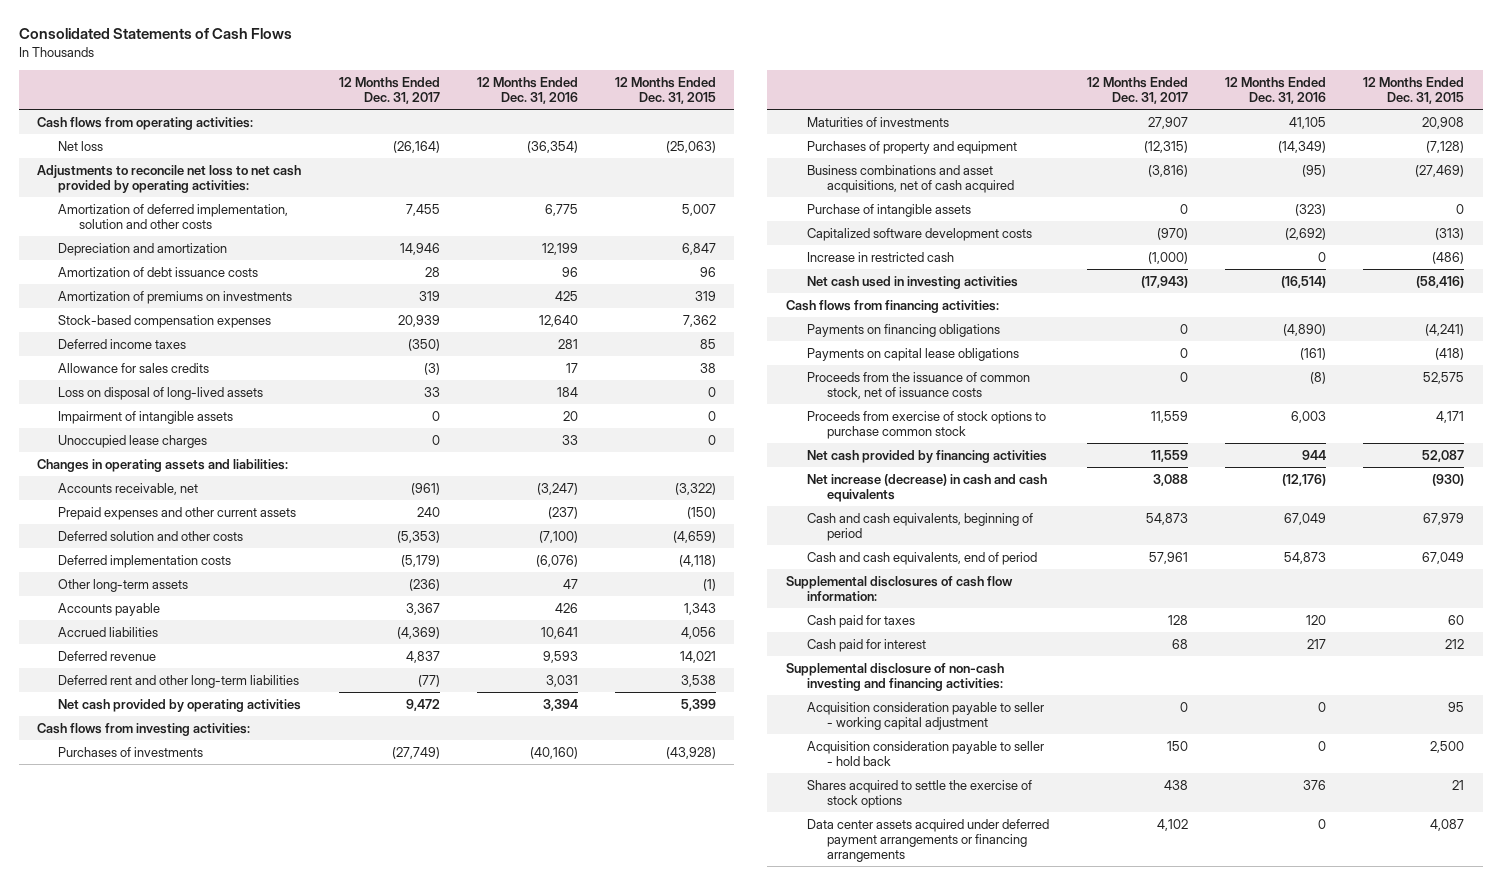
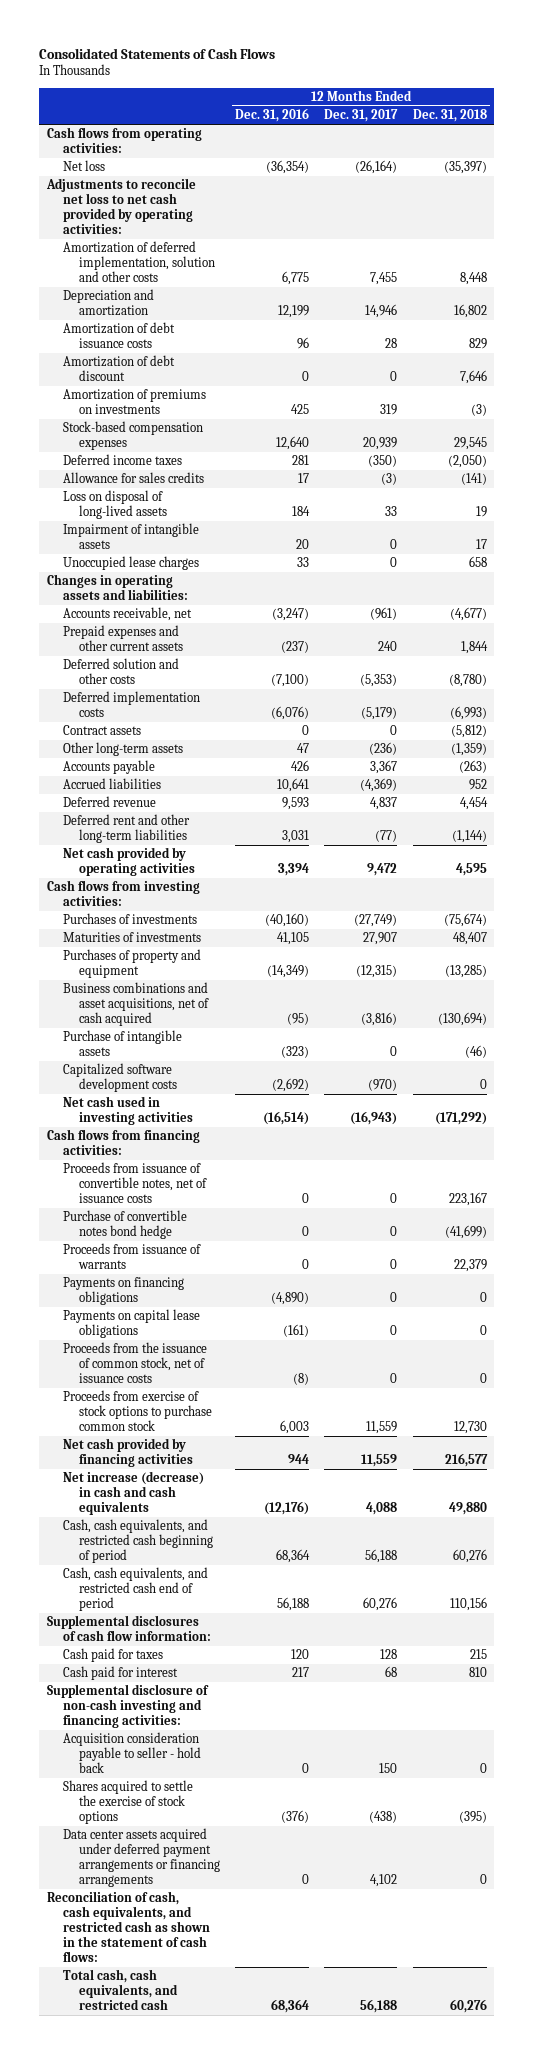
- | 12 Months Ended Dec. 31, 2017 | 12 Months Ended Dec. 31, 2016 | 12 Months Ended Dec. 31, 2015
+ | 12 Months Ended Dec. 31, 2016 | 12 Months Ended Dec. 31, 2017 | 12 Months Ended Dec. 31, 2018
+ Amortization of debt discount | 0 | 0 | 7,646
+ Contract assets | 0 | 0 | (5,812)
- Increase in restricted cash | (1,000) | 0 | (486)
- Net cash used in investing activities | (17,943) | (16,514) | (58,416)
+ Net cash used in investing activities | (16,514) | (16,943) | (171,292)
+ Proceeds from issuance of convertible notes, net of issuance costs | 0 | 0 | 223,167
+ Purchase of convertible notes bond hedge | 0 | 0 | (41,699)
+ Proceeds from issuance of warrants | 0 | 0 | 22,379
- Net increase (decrease) in cash and cash equivalents | 3,088 | (12,176) | (930)
- Cash and cash equivalents, beginning of period | 54,873 | 67,049 | 67,979
- Cash and cash equivalents, end of period | 57,961 | 54,873 | 67,049
+ Net increase (decrease) in cash and cash equivalents | (12,176) | 4,088 | 49,880
+ Cash, cash equivalents, and restricted cash beginning of period | 68,364 | 56,188 | 60,276
+ Cash, cash equivalents, and restricted cash end of period | 56,188 | 60,276 | 110,156
- Acquisition consideration payable to seller - working capital adjustment | 0 | 0 | 95
- Shares acquired to settle the exercise of stock options | 438 | 376 | 21
+ Shares acquired to settle the exercise of stock options | (376) | (438) | (395)
+ Reconciliation of cash, cash equivalents, and restricted cash as shown in the statement of cash flows:
+ Total cash, cash equivalents, and restricted cash | 68,364 | 56,188 | 60,276

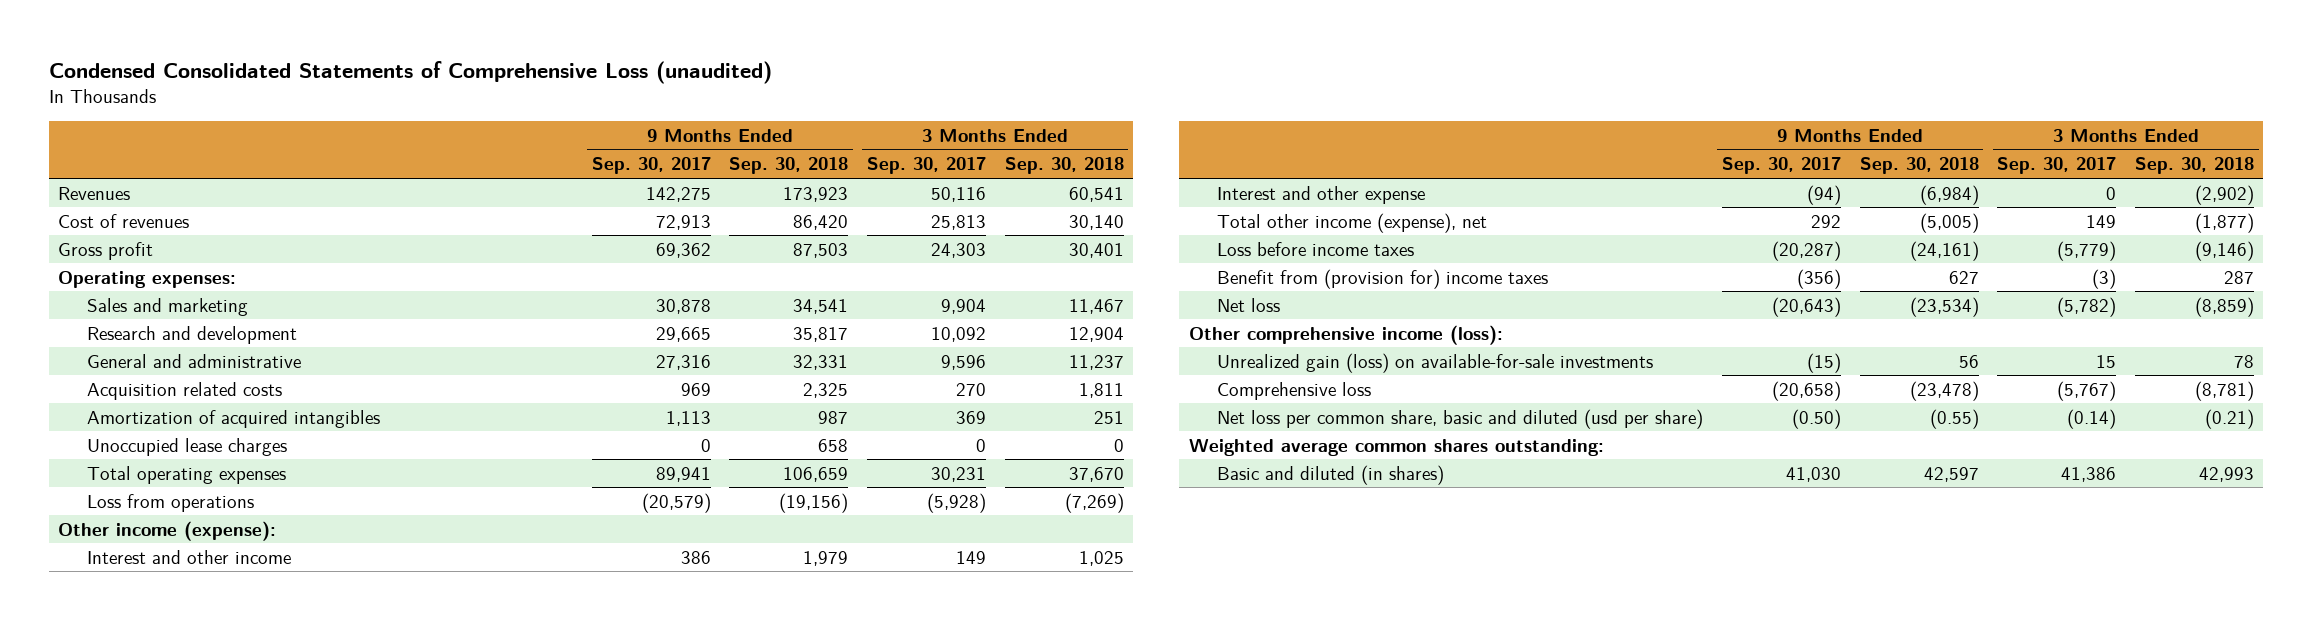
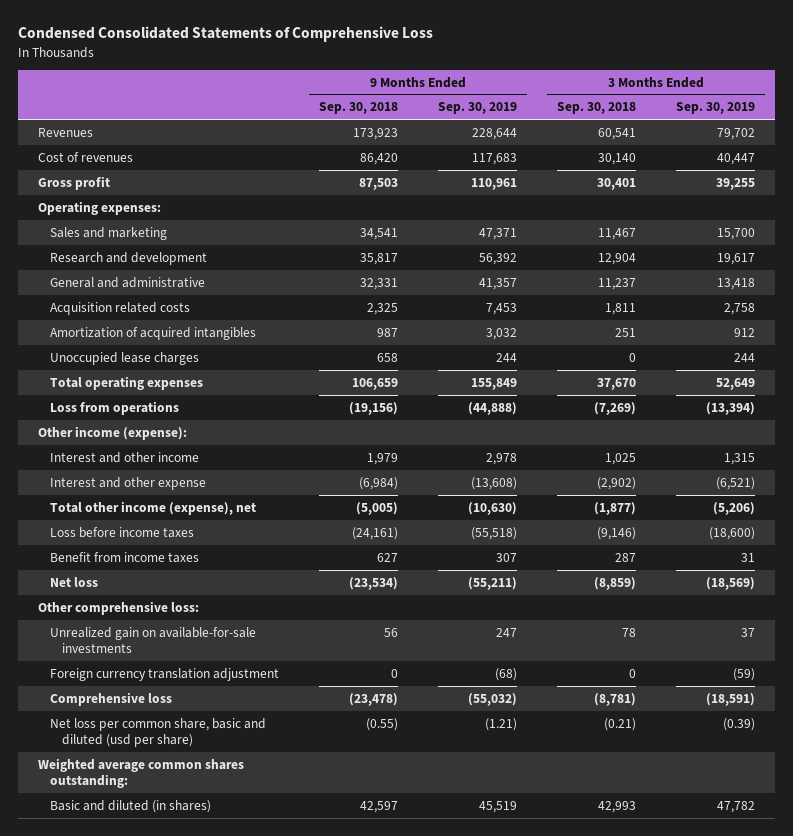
- Condensed Consolidated Statements of Comprehensive Loss (unaudited)
+ Condensed Consolidated Statements of Comprehensive Loss
- | 9 Months Ended Sep. 30, 2017 | 9 Months Ended Sep. 30, 2018 | 3 Months Ended Sep. 30, 2017 | 3 Months Ended Sep. 30, 2018
+ | 9 Months Ended Sep. 30, 2018 | 9 Months Ended Sep. 30, 2019 | 3 Months Ended Sep. 30, 2018 | 3 Months Ended Sep. 30, 2019
- Benefit from (provision for) income taxes | (356) | 627 | (3) | 287
+ Benefit from income taxes | 627 | 307 | 287 | 31
- Other comprehensive income (loss):
- Unrealized gain (loss) on available-for-sale investments | (15) | 56 | 15 | 78
+ Other comprehensive loss:
+ Unrealized gain on available-for-sale investments | 56 | 247 | 78 | 37
+ Foreign currency translation adjustment | 0 | (68) | 0 | (59)

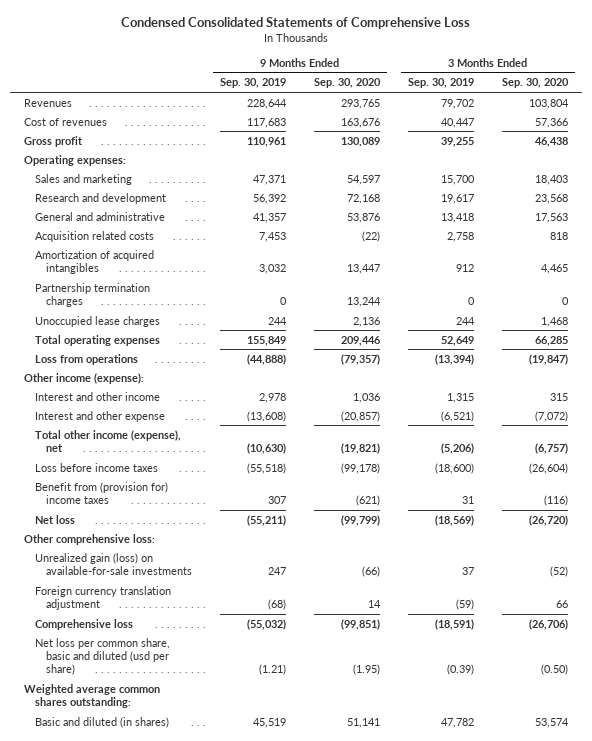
- | 9 Months Ended Sep. 30, 2018 | 9 Months Ended Sep. 30, 2019 | 3 Months Ended Sep. 30, 2018 | 3 Months Ended Sep. 30, 2019
+ | 9 Months Ended Sep. 30, 2019 | 9 Months Ended Sep. 30, 2020 | 3 Months Ended Sep. 30, 2019 | 3 Months Ended Sep. 30, 2020
+ Partnership termination charges | 0 | 13,244 | 0 | 0
- Benefit from income taxes | 627 | 307 | 287 | 31
+ Benefit from (provision for) income taxes | 307 | (621) | 31 | (116)
- Unrealized gain on available-for-sale investments | 56 | 247 | 78 | 37
+ Unrealized gain (loss) on available-for-sale investments | 247 | (66) | 37 | (52)

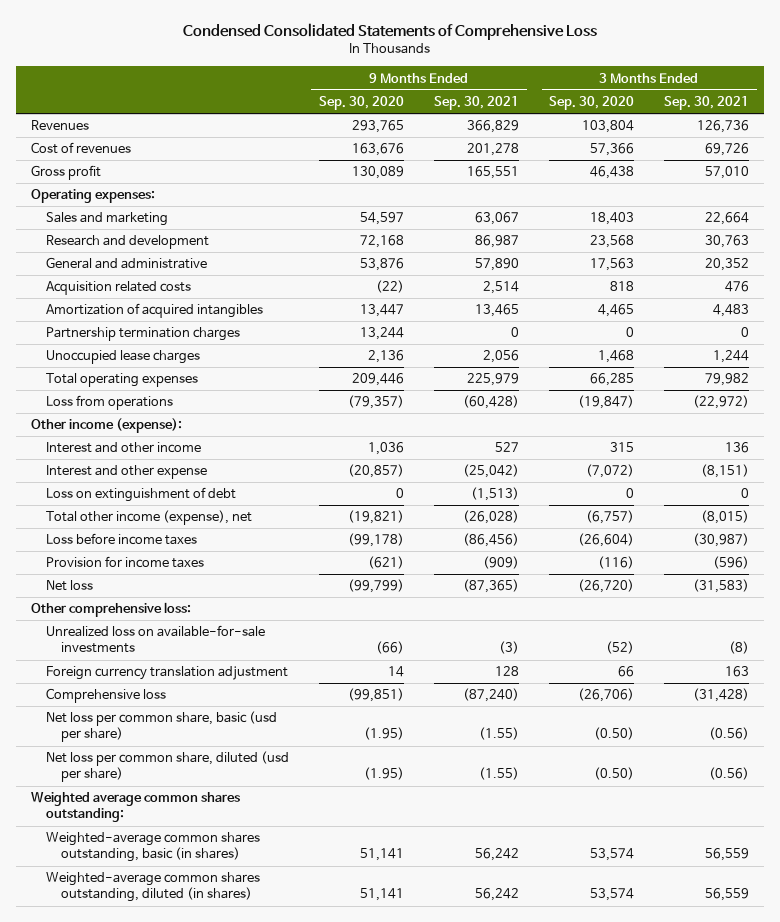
- | 9 Months Ended Sep. 30, 2019 | 9 Months Ended Sep. 30, 2020 | 3 Months Ended Sep. 30, 2019 | 3 Months Ended Sep. 30, 2020
+ | 9 Months Ended Sep. 30, 2020 | 9 Months Ended Sep. 30, 2021 | 3 Months Ended Sep. 30, 2020 | 3 Months Ended Sep. 30, 2021
+ Loss on extinguishment of debt | 0 | (1,513) | 0 | 0
- Benefit from (provision for) income taxes | 307 | (621) | 31 | (116)
+ Provision for income taxes | (621) | (909) | (116) | (596)
- Unrealized gain (loss) on available-for-sale investments | 247 | (66) | 37 | (52)
+ Unrealized loss on available-for-sale investments | (66) | (3) | (52) | (8)
- Net loss per common share, basic and diluted (usd per share) | (1.21) | (1.95) | (0.39) | (0.50)
+ Net loss per common share, basic (usd per share) | (1.95) | (1.55) | (0.50) | (0.56)
+ Net loss per common share, diluted (usd per share) | (1.95) | (1.55) | (0.50) | (0.56)
- Basic and diluted (in shares) | 45,519 | 51,141 | 47,782 | 53,574
+ Weighted-average common shares outstanding, basic (in shares) | 51,141 | 56,242 | 53,574 | 56,559
+ Weighted-average common shares outstanding, diluted (in shares) | 51,141 | 56,242 | 53,574 | 56,559

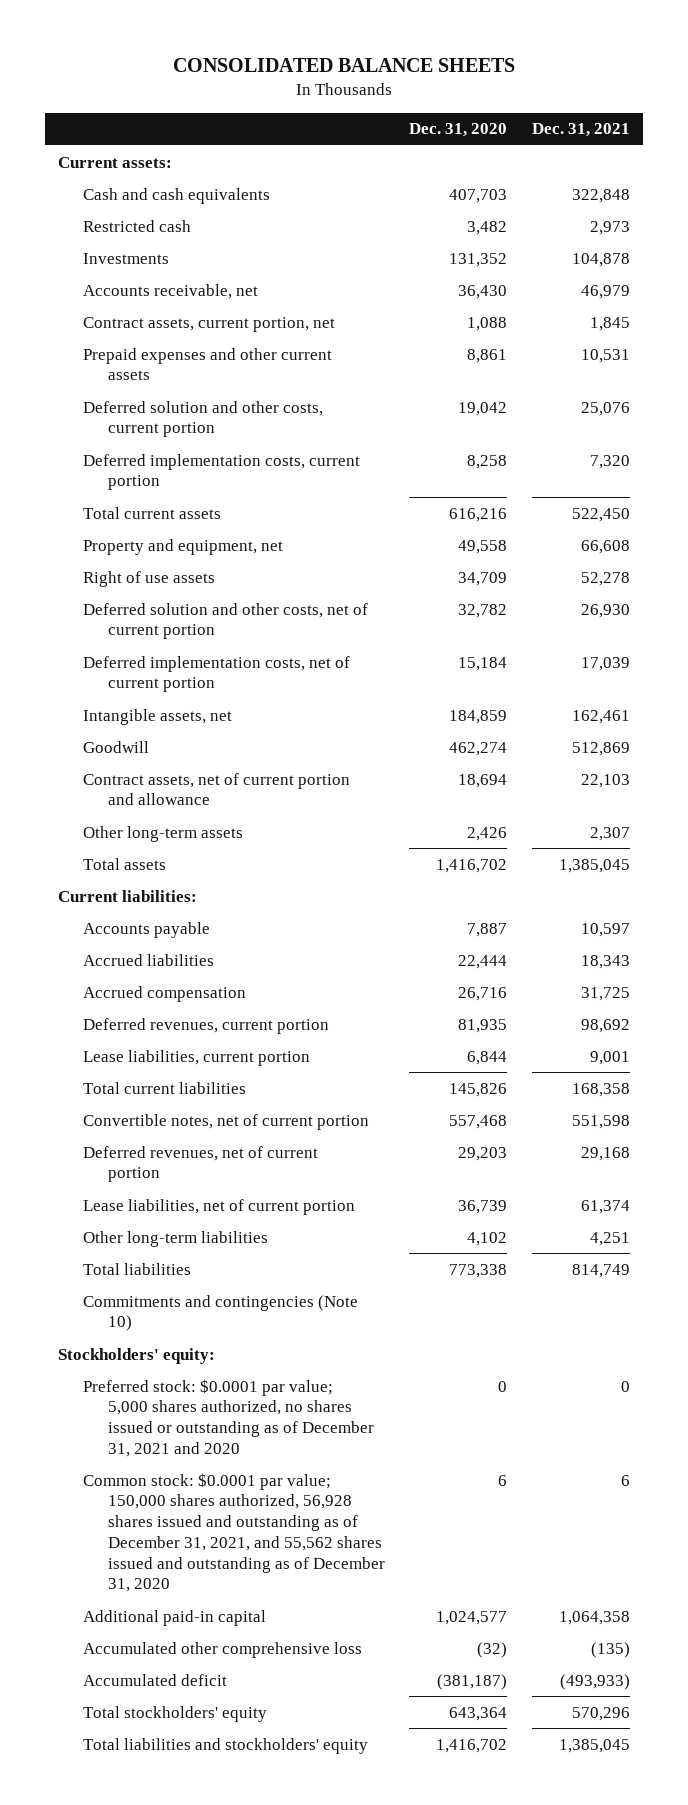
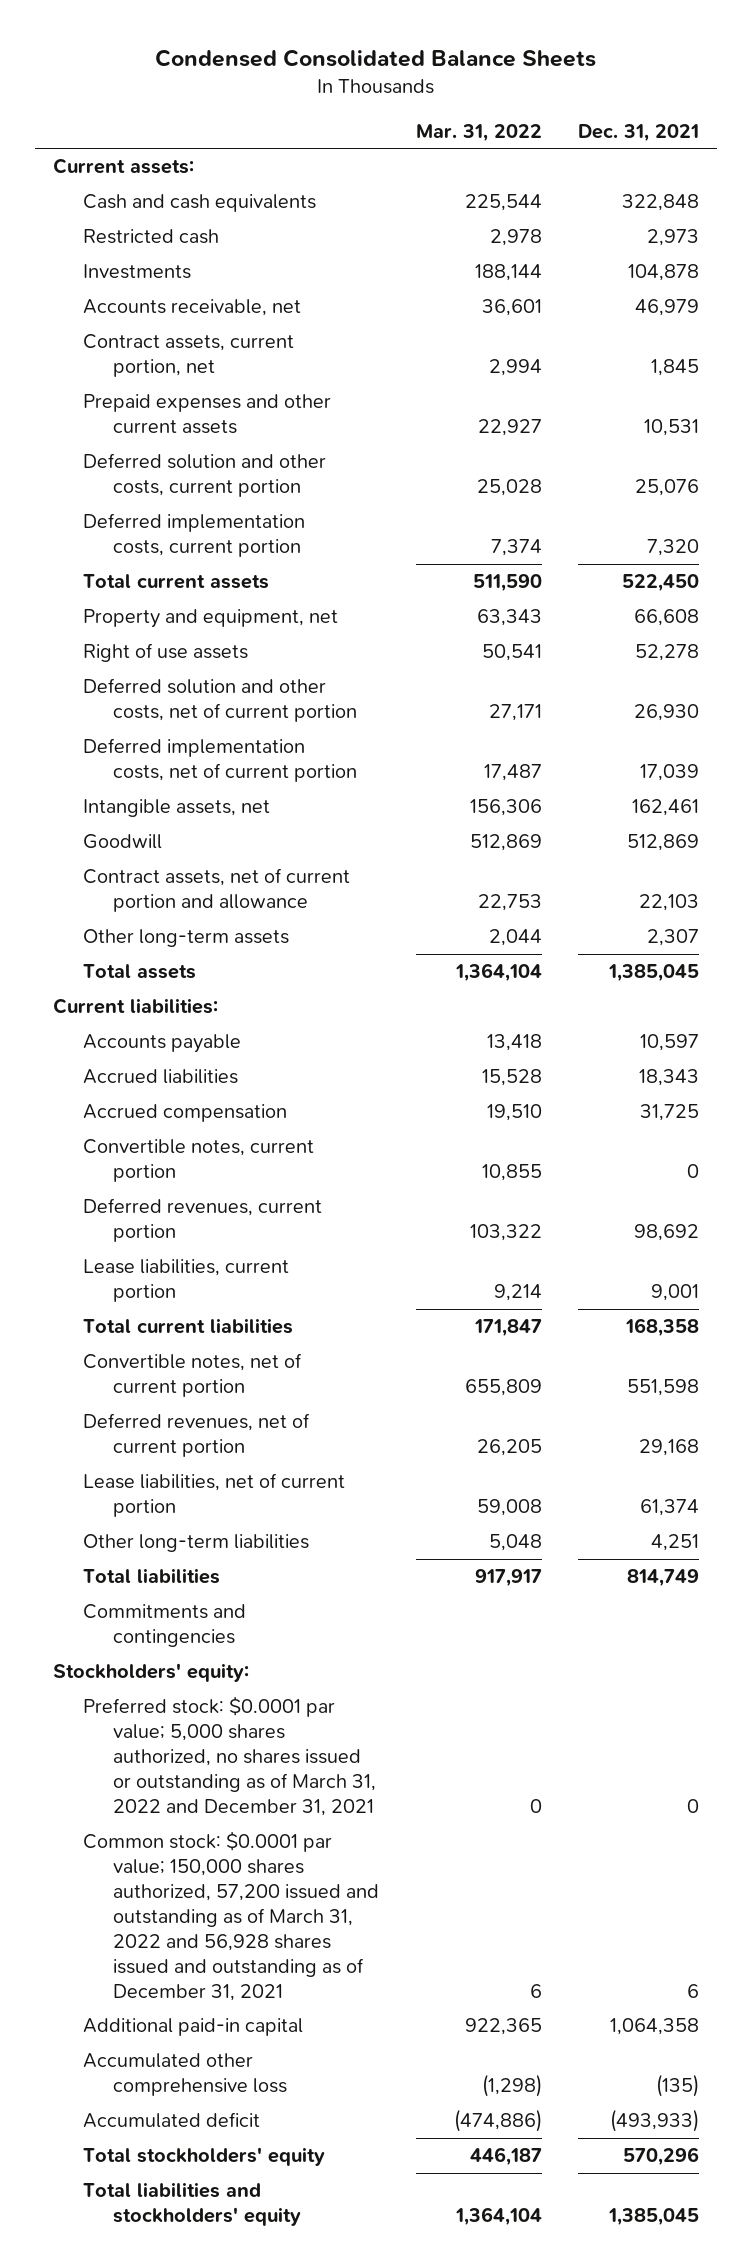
- CONSOLIDATED BALANCE SHEETS
+ Condensed Consolidated Balance Sheets
- | Dec. 31, 2020 | Dec. 31, 2021
+ | Mar. 31, 2022 | Dec. 31, 2021
+ Convertible notes, current portion | 10,855 | 0
- Commitments and contingencies (Note 10)
+ Commitments and contingencies
- Preferred stock: $0.0001 par value; 5,000 shares authorized, no shares issued or outstanding as of December 31, 2021 and 2020 | 0 | 0
- Common stock: $0.0001 par value; 150,000 shares authorized, 56,928 shares issued and outstanding as of December 31, 2021, and 55,562 shares issued and outstanding as of December 31, 2020 | 6 | 6
+ Preferred stock: $0.0001 par value; 5,000 shares authorized, no shares issued or outstanding as of March 31, 2022 and December 31, 2021 | 0 | 0
+ Common stock: $0.0001 par value; 150,000 shares authorized, 57,200 issued and outstanding as of March 31, 2022 and 56,928 shares issued and outstanding as of December 31, 2021 | 6 | 6

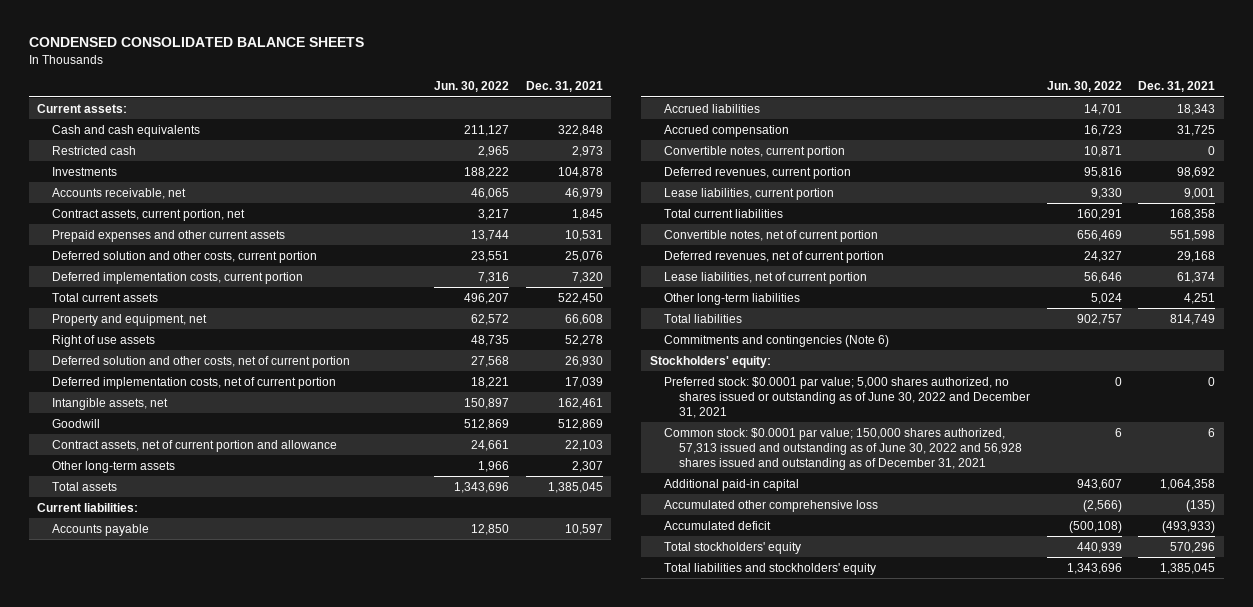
- Condensed Consolidated Balance Sheets
+ CONDENSED CONSOLIDATED BALANCE SHEETS
- | Mar. 31, 2022 | Dec. 31, 2021
+ | Jun. 30, 2022 | Dec. 31, 2021
- Commitments and contingencies
+ Commitments and contingencies (Note 6)
- Preferred stock: $0.0001 par value; 5,000 shares authorized, no shares issued or outstanding as of March 31, 2022 and December 31, 2021 | 0 | 0
- Common stock: $0.0001 par value; 150,000 shares authorized, 57,200 issued and outstanding as of March 31, 2022 and 56,928 shares issued and outstanding as of December 31, 2021 | 6 | 6
+ Preferred stock: $0.0001 par value; 5,000 shares authorized, no shares issued or outstanding as of June 30, 2022 and December 31, 2021 | 0 | 0
+ Common stock: $0.0001 par value; 150,000 shares authorized, 57,313 issued and outstanding as of June 30, 2022 and 56,928 shares issued and outstanding as of December 31, 2021 | 6 | 6

